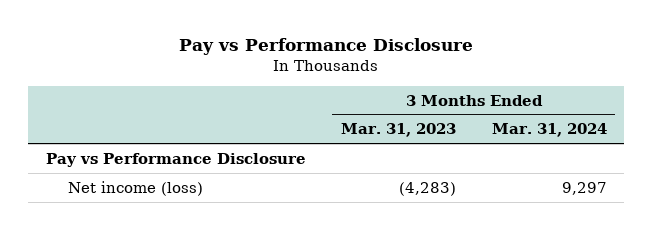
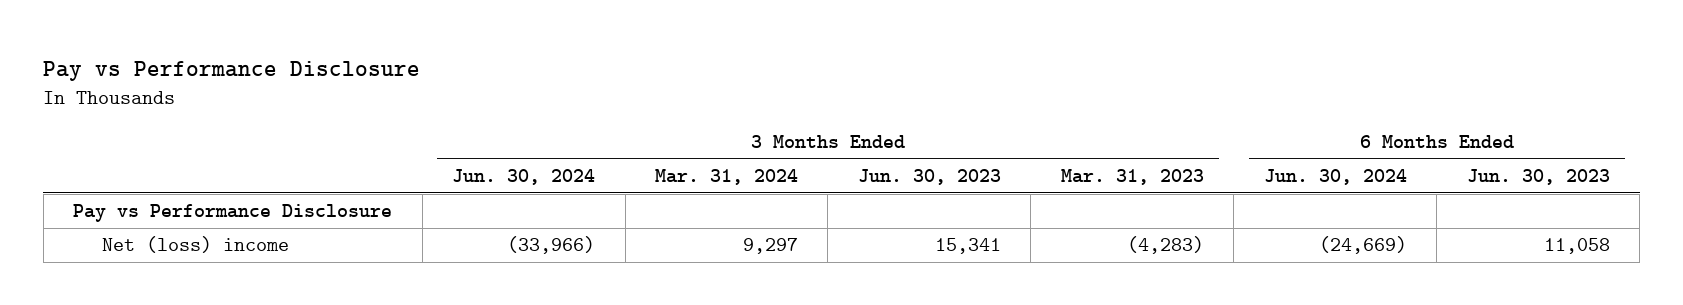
- | 3 Months Ended Mar. 31, 2023 | 3 Months Ended Mar. 31, 2024
+ | 3 Months Ended Jun. 30, 2024 | 3 Months Ended Mar. 31, 2024 | 3 Months Ended Jun. 30, 2023 | 3 Months Ended Mar. 31, 2023 | 6 Months Ended Jun. 30, 2024 | 6 Months Ended Jun. 30, 2023
- Net income (loss) | (4,283) | 9,297
+ Net (loss) income | (33,966) | 9,297 | 15,341 | (4,283) | (24,669) | 11,058

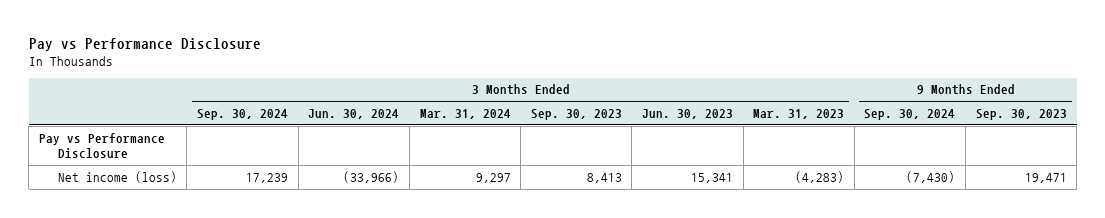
- | 3 Months Ended Jun. 30, 2024 | 3 Months Ended Mar. 31, 2024 | 3 Months Ended Jun. 30, 2023 | 3 Months Ended Mar. 31, 2023 | 6 Months Ended Jun. 30, 2024 | 6 Months Ended Jun. 30, 2023
+ | 3 Months Ended Sep. 30, 2024 | 3 Months Ended Jun. 30, 2024 | 3 Months Ended Mar. 31, 2024 | 3 Months Ended Sep. 30, 2023 | 3 Months Ended Jun. 30, 2023 | 3 Months Ended Mar. 31, 2023 | 9 Months Ended Sep. 30, 2024 | 9 Months Ended Sep. 30, 2023
- Net (loss) income | (33,966) | 9,297 | 15,341 | (4,283) | (24,669) | 11,058
+ Net income (loss) | 17,239 | (33,966) | 9,297 | 8,413 | 15,341 | (4,283) | (7,430) | 19,471

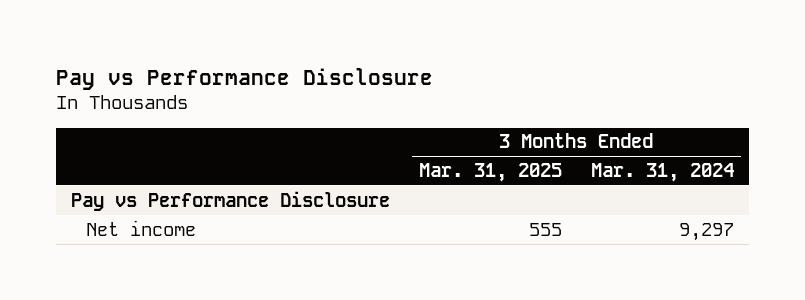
- | 3 Months Ended Sep. 30, 2024 | 3 Months Ended Jun. 30, 2024 | 3 Months Ended Mar. 31, 2024 | 3 Months Ended Sep. 30, 2023 | 3 Months Ended Jun. 30, 2023 | 3 Months Ended Mar. 31, 2023 | 9 Months Ended Sep. 30, 2024 | 9 Months Ended Sep. 30, 2023
+ | 3 Months Ended Mar. 31, 2025 | 3 Months Ended Mar. 31, 2024
- Net income (loss) | 17,239 | (33,966) | 9,297 | 8,413 | 15,341 | (4,283) | (7,430) | 19,471
+ Net income | 555 | 9,297

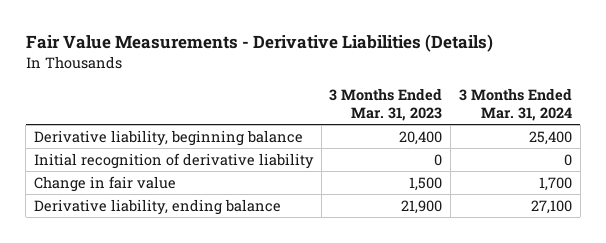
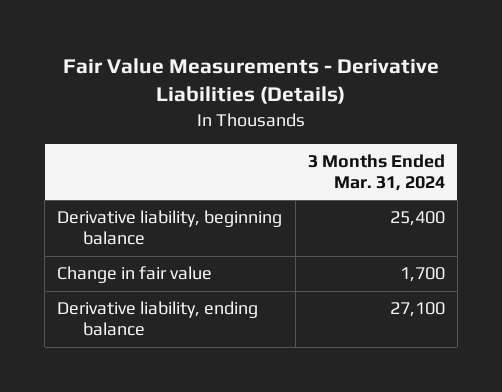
- | 3 Months Ended Mar. 31, 2023 | 3 Months Ended Mar. 31, 2024
+ | 3 Months Ended Mar. 31, 2024
- Initial recognition of derivative liability | 0 | 0

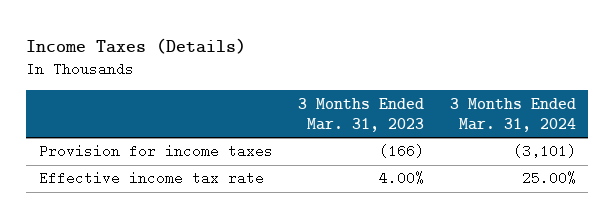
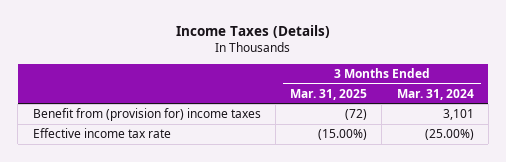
- | 3 Months Ended Mar. 31, 2023 | 3 Months Ended Mar. 31, 2024
+ | 3 Months Ended Mar. 31, 2025 | 3 Months Ended Mar. 31, 2024
- Provision for income taxes | (166) | (3,101)
- Effective income tax rate | 4.00% | 25.00%
+ Benefit from (provision for) income taxes | (72) | 3,101
+ Effective income tax rate | (15.00%) | (25.00%)

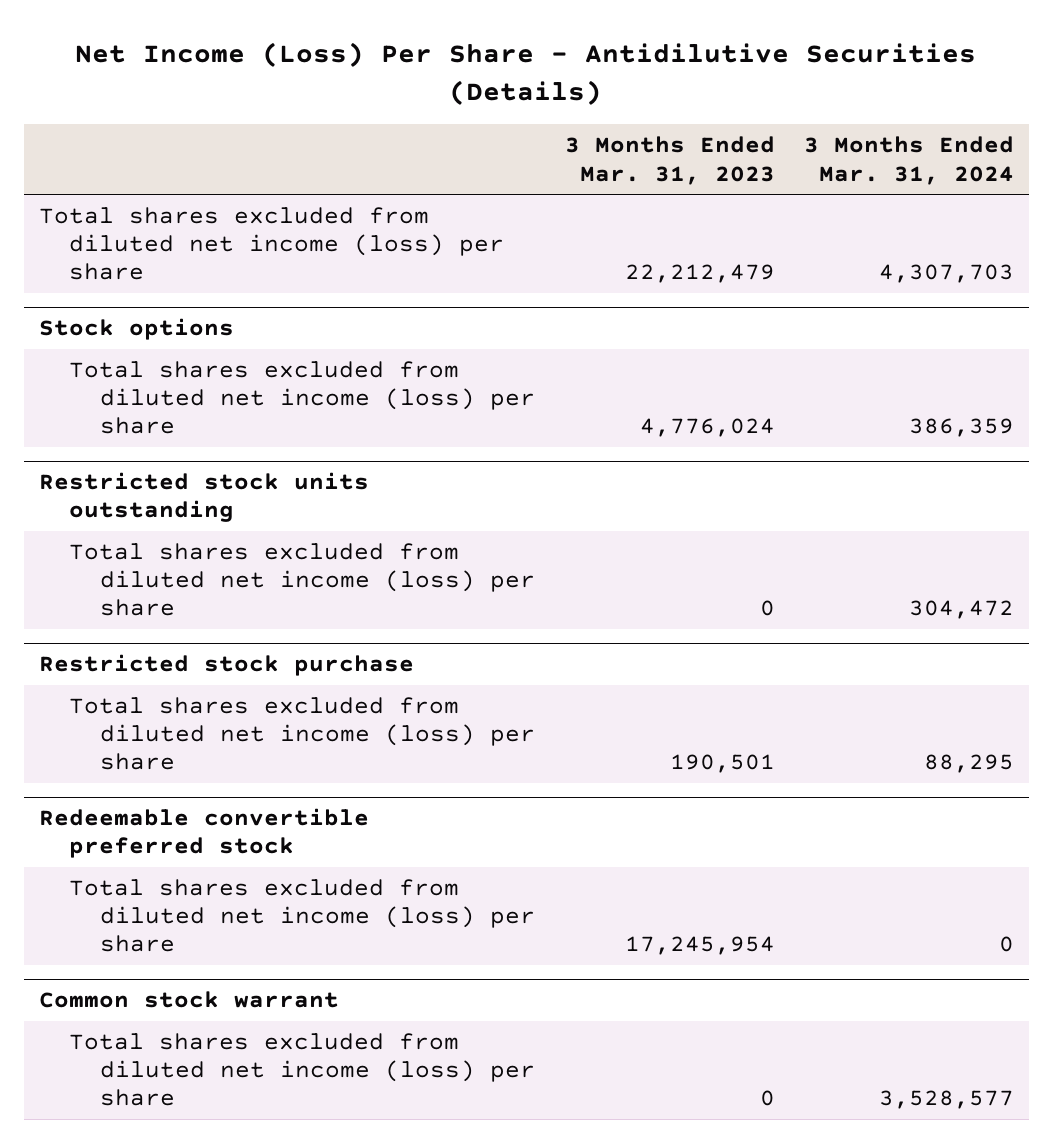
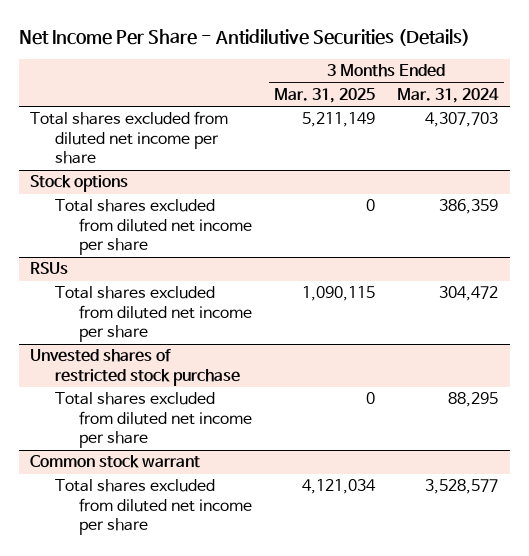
- Net Income (Loss) Per Share - Antidilutive Securities (Details)
+ Net Income Per Share - Antidilutive Securities (Details)
- | 3 Months Ended Mar. 31, 2023 | 3 Months Ended Mar. 31, 2024
+ | 3 Months Ended Mar. 31, 2025 | 3 Months Ended Mar. 31, 2024
- Total shares excluded from diluted net income (loss) per share | 22,212,479 | 4,307,703
+ Total shares excluded from diluted net income per share | 5,211,149 | 4,307,703
@ Stock options
- Total shares excluded from diluted net income (loss) per share | 4,776,024 | 386,359
- Restricted stock units outstanding
- Total shares excluded from diluted net income (loss) per share | 0 | 304,472
- Restricted stock purchase
- Total shares excluded from diluted net income (loss) per share | 190,501 | 88,295
- Redeemable convertible preferred stock
- Total shares excluded from diluted net income (loss) per share | 17,245,954 | 0
@ Stock options
+ Total shares excluded from diluted net income per share | 0 | 386,359
+ RSUs
+ Total shares excluded from diluted net income per share | 1,090,115 | 304,472
+ Unvested shares of restricted stock purchase
+ Total shares excluded from diluted net income per share | 0 | 88,295
@ Common stock warrant
- Total shares excluded from diluted net income (loss) per share | 0 | 3,528,577
+ Total shares excluded from diluted net income per share | 4,121,034 | 3,528,577

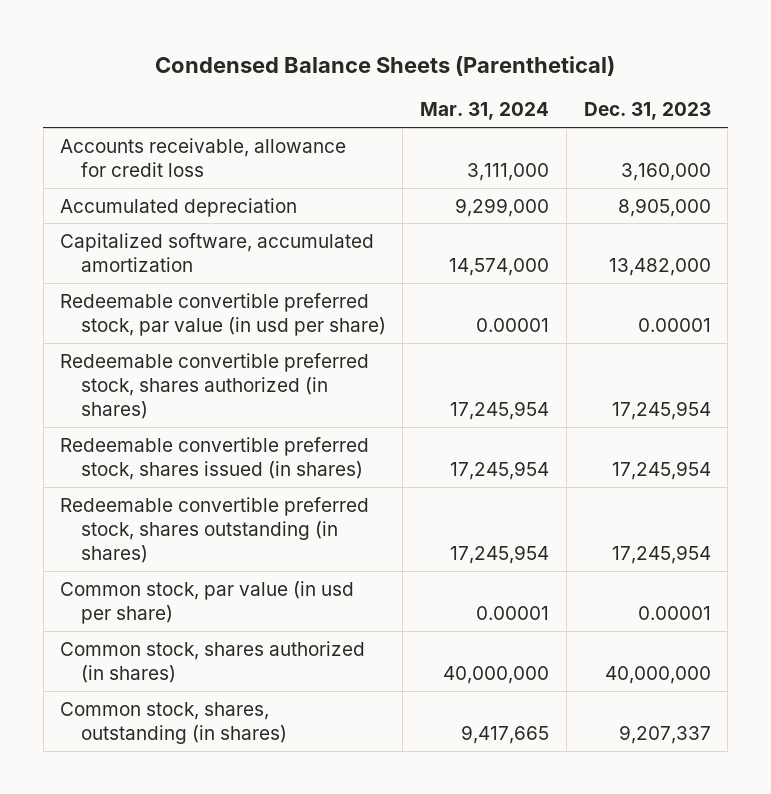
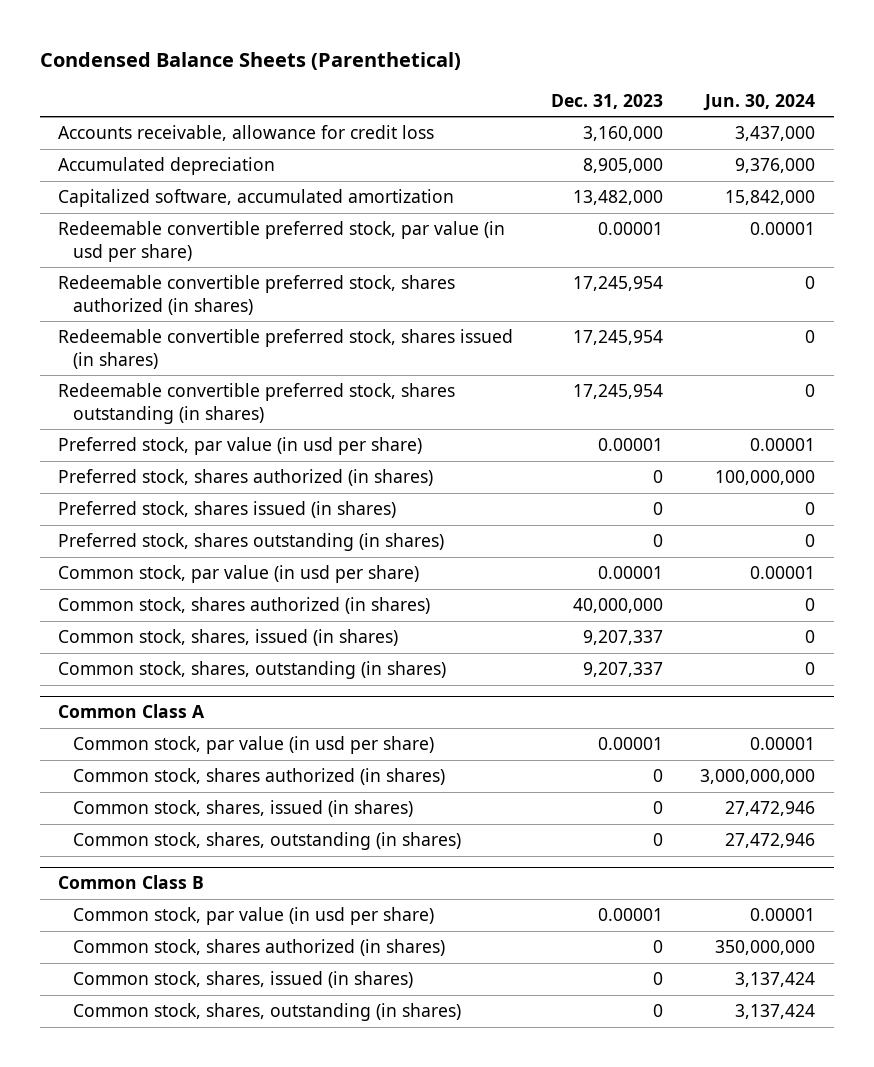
- | Mar. 31, 2024 | Dec. 31, 2023
+ | Dec. 31, 2023 | Jun. 30, 2024
+ Preferred stock, par value (in usd per share) | 0.00001 | 0.00001
+ Preferred stock, shares authorized (in shares) | 0 | 100,000,000
+ Preferred stock, shares issued (in shares) | 0 | 0
+ Preferred stock, shares outstanding (in shares) | 0 | 0
+ Common stock, shares, issued (in shares) | 9,207,337 | 0
+ Common Class A
+ Common stock, par value (in usd per share) | 0.00001 | 0.00001
+ Common stock, shares authorized (in shares) | 0 | 3,000,000,000
+ Common stock, shares, issued (in shares) | 0 | 27,472,946
+ Common stock, shares, outstanding (in shares) | 0 | 27,472,946
+ Common Class B
+ Common stock, par value (in usd per share) | 0.00001 | 0.00001
+ Common stock, shares authorized (in shares) | 0 | 350,000,000
+ Common stock, shares, issued (in shares) | 0 | 3,137,424
+ Common stock, shares, outstanding (in shares) | 0 | 3,137,424

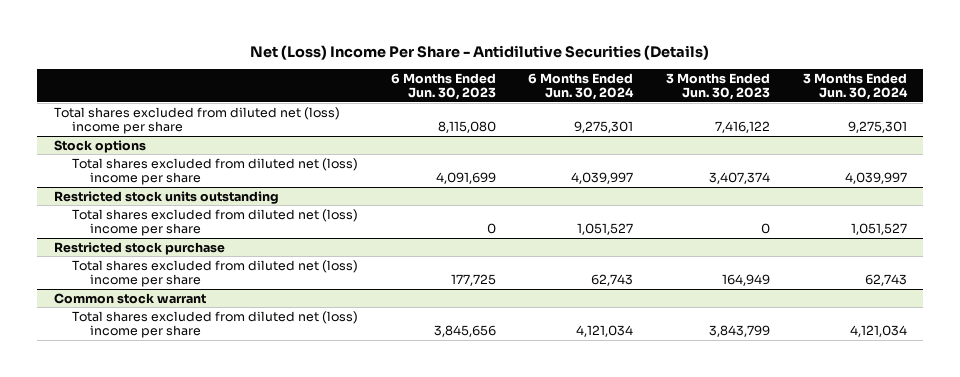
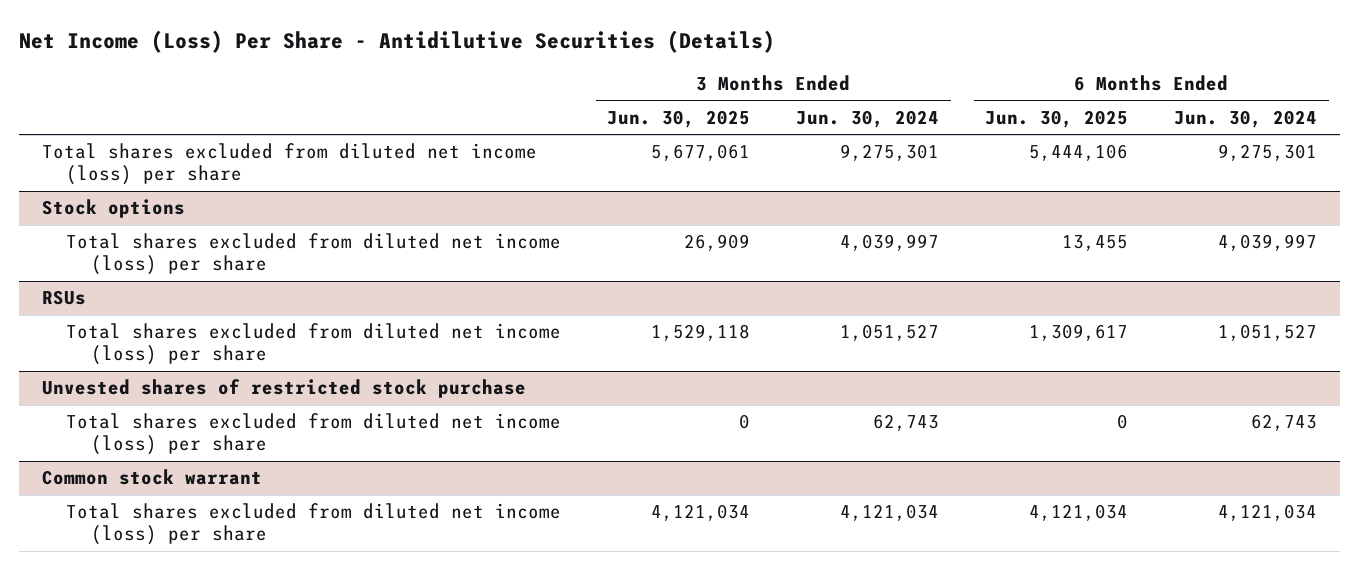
- Net (Loss) Income Per Share - Antidilutive Securities (Details)
+ Net Income (Loss) Per Share - Antidilutive Securities (Details)
- | 6 Months Ended Jun. 30, 2023 | 6 Months Ended Jun. 30, 2024 | 3 Months Ended Jun. 30, 2023 | 3 Months Ended Jun. 30, 2024
+ | 3 Months Ended Jun. 30, 2025 | 3 Months Ended Jun. 30, 2024 | 6 Months Ended Jun. 30, 2025 | 6 Months Ended Jun. 30, 2024
- Total shares excluded from diluted net (loss) income per share | 8,115,080 | 9,275,301 | 7,416,122 | 9,275,301
+ Total shares excluded from diluted net income (loss) per share | 5,677,061 | 9,275,301 | 5,444,106 | 9,275,301
@ Stock options
- Total shares excluded from diluted net (loss) income per share | 4,091,699 | 4,039,997 | 3,407,374 | 4,039,997
- Restricted stock units outstanding
- Total shares excluded from diluted net (loss) income per share | 0 | 1,051,527 | 0 | 1,051,527
- Restricted stock purchase
- Total shares excluded from diluted net (loss) income per share | 177,725 | 62,743 | 164,949 | 62,743
@ Stock options
+ Total shares excluded from diluted net income (loss) per share | 26,909 | 4,039,997 | 13,455 | 4,039,997
+ RSUs
+ Total shares excluded from diluted net income (loss) per share | 1,529,118 | 1,051,527 | 1,309,617 | 1,051,527
+ Unvested shares of restricted stock purchase
+ Total shares excluded from diluted net income (loss) per share | 0 | 62,743 | 0 | 62,743
@ Common stock warrant
- Total shares excluded from diluted net (loss) income per share | 3,845,656 | 4,121,034 | 3,843,799 | 4,121,034
+ Total shares excluded from diluted net income (loss) per share | 4,121,034 | 4,121,034 | 4,121,034 | 4,121,034

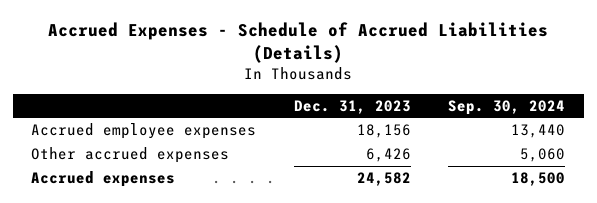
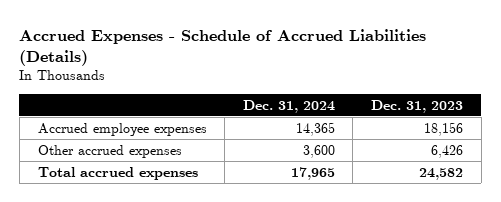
- | Dec. 31, 2023 | Sep. 30, 2024
+ | Dec. 31, 2024 | Dec. 31, 2023
- Accrued expenses | 24,582 | 18,500
+ Total accrued expenses | 17,965 | 24,582

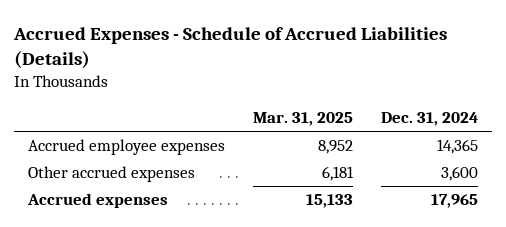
- | Dec. 31, 2024 | Dec. 31, 2023
+ | Mar. 31, 2025 | Dec. 31, 2024
- Total accrued expenses | 17,965 | 24,582
+ Accrued expenses | 15,133 | 17,965

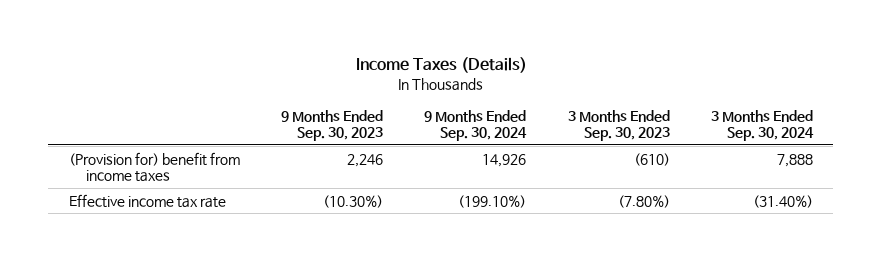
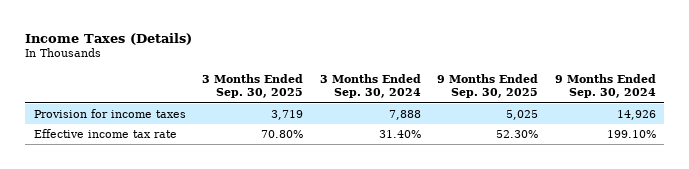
- | 9 Months Ended Sep. 30, 2023 | 9 Months Ended Sep. 30, 2024 | 3 Months Ended Sep. 30, 2023 | 3 Months Ended Sep. 30, 2024
+ | 3 Months Ended Sep. 30, 2025 | 3 Months Ended Sep. 30, 2024 | 9 Months Ended Sep. 30, 2025 | 9 Months Ended Sep. 30, 2024
- (Provision for) benefit from income taxes | 2,246 | 14,926 | (610) | 7,888
- Effective income tax rate | (10.30%) | (199.10%) | (7.80%) | (31.40%)
+ Provision for income taxes | 3,719 | 7,888 | 5,025 | 14,926
+ Effective income tax rate | 70.80% | 31.40% | 52.30% | 199.10%

